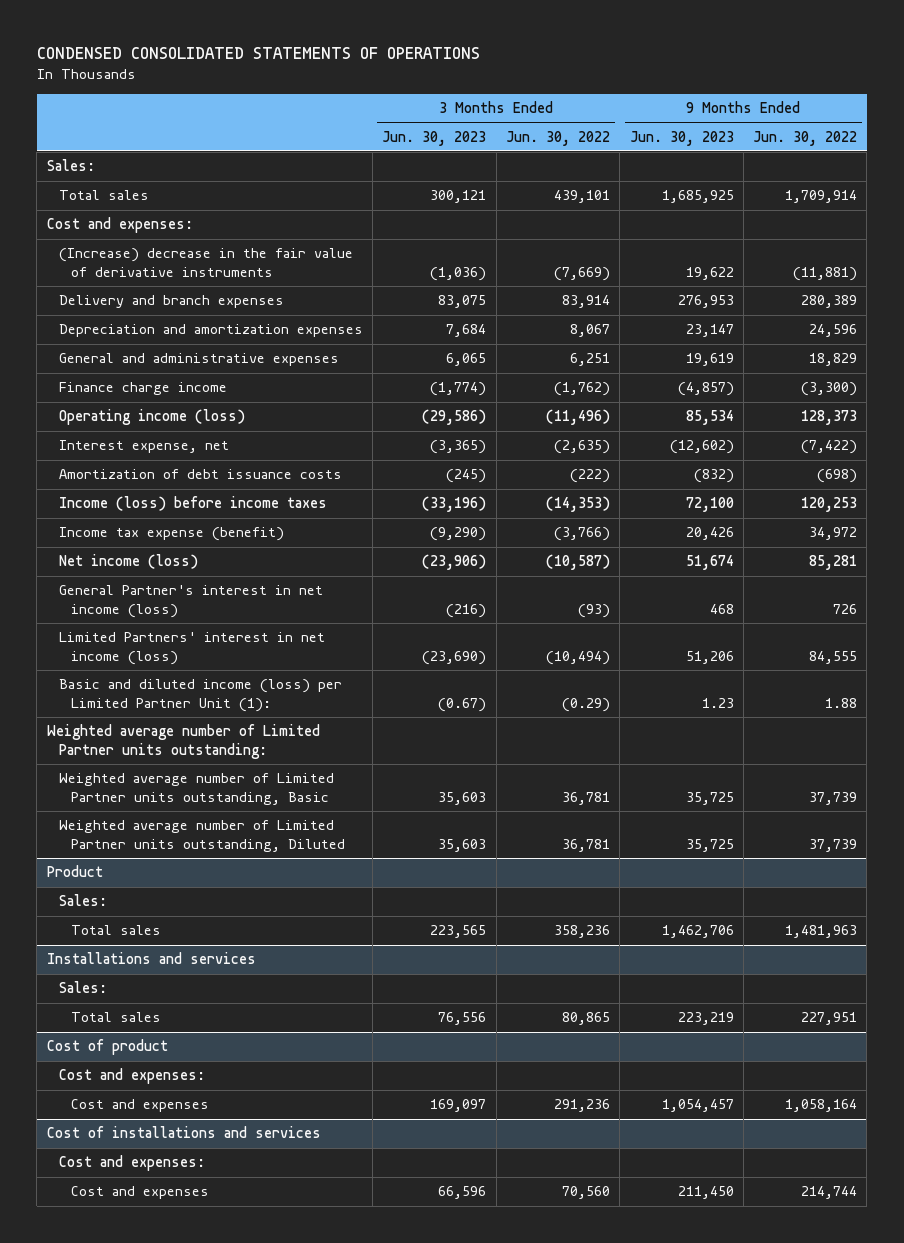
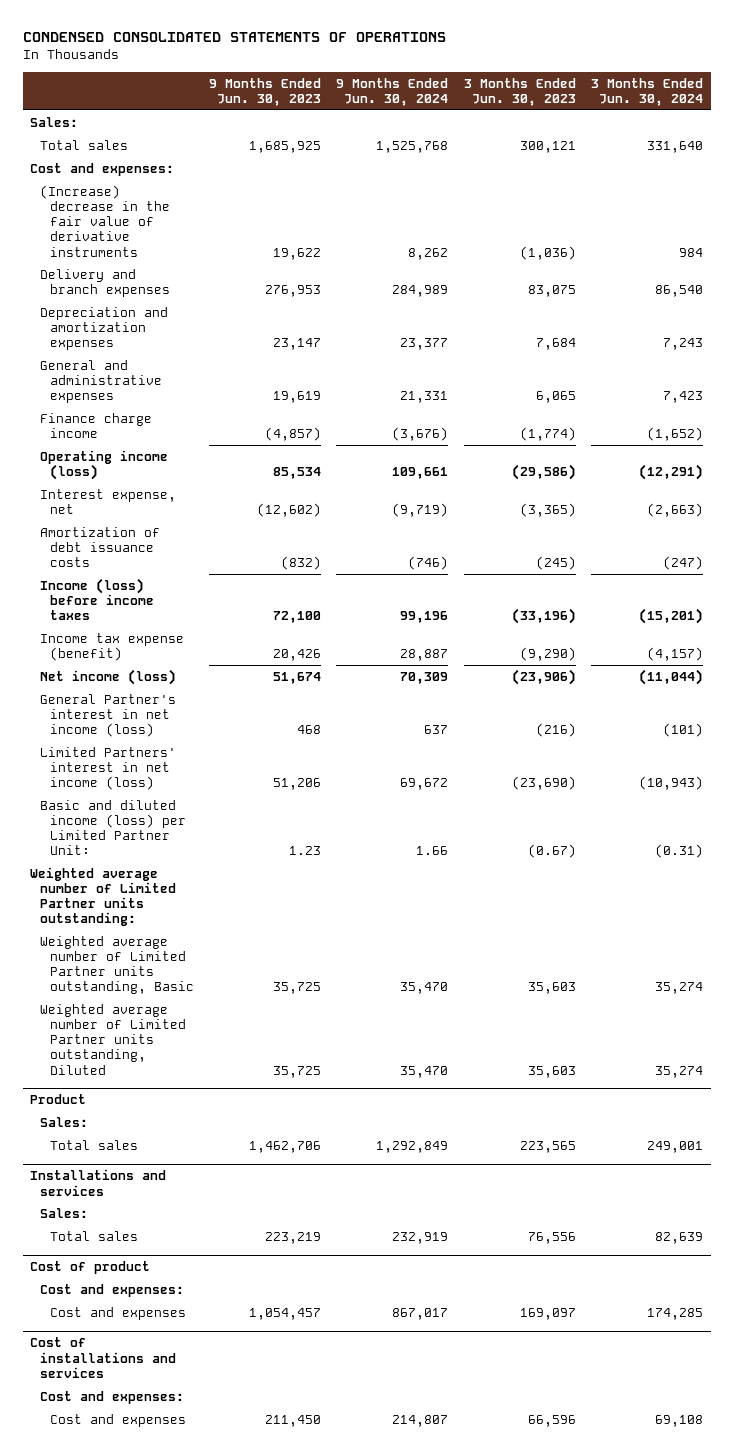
- | 3 Months Ended Jun. 30, 2023 | 3 Months Ended Jun. 30, 2022 | 9 Months Ended Jun. 30, 2023 | 9 Months Ended Jun. 30, 2022
+ | 9 Months Ended Jun. 30, 2023 | 9 Months Ended Jun. 30, 2024 | 3 Months Ended Jun. 30, 2023 | 3 Months Ended Jun. 30, 2024
- Basic and diluted income (loss) per Limited Partner Unit (1): | (0.67) | (0.29) | 1.23 | 1.88
+ Basic and diluted income (loss) per Limited Partner Unit: | 1.23 | 1.66 | (0.67) | (0.31)

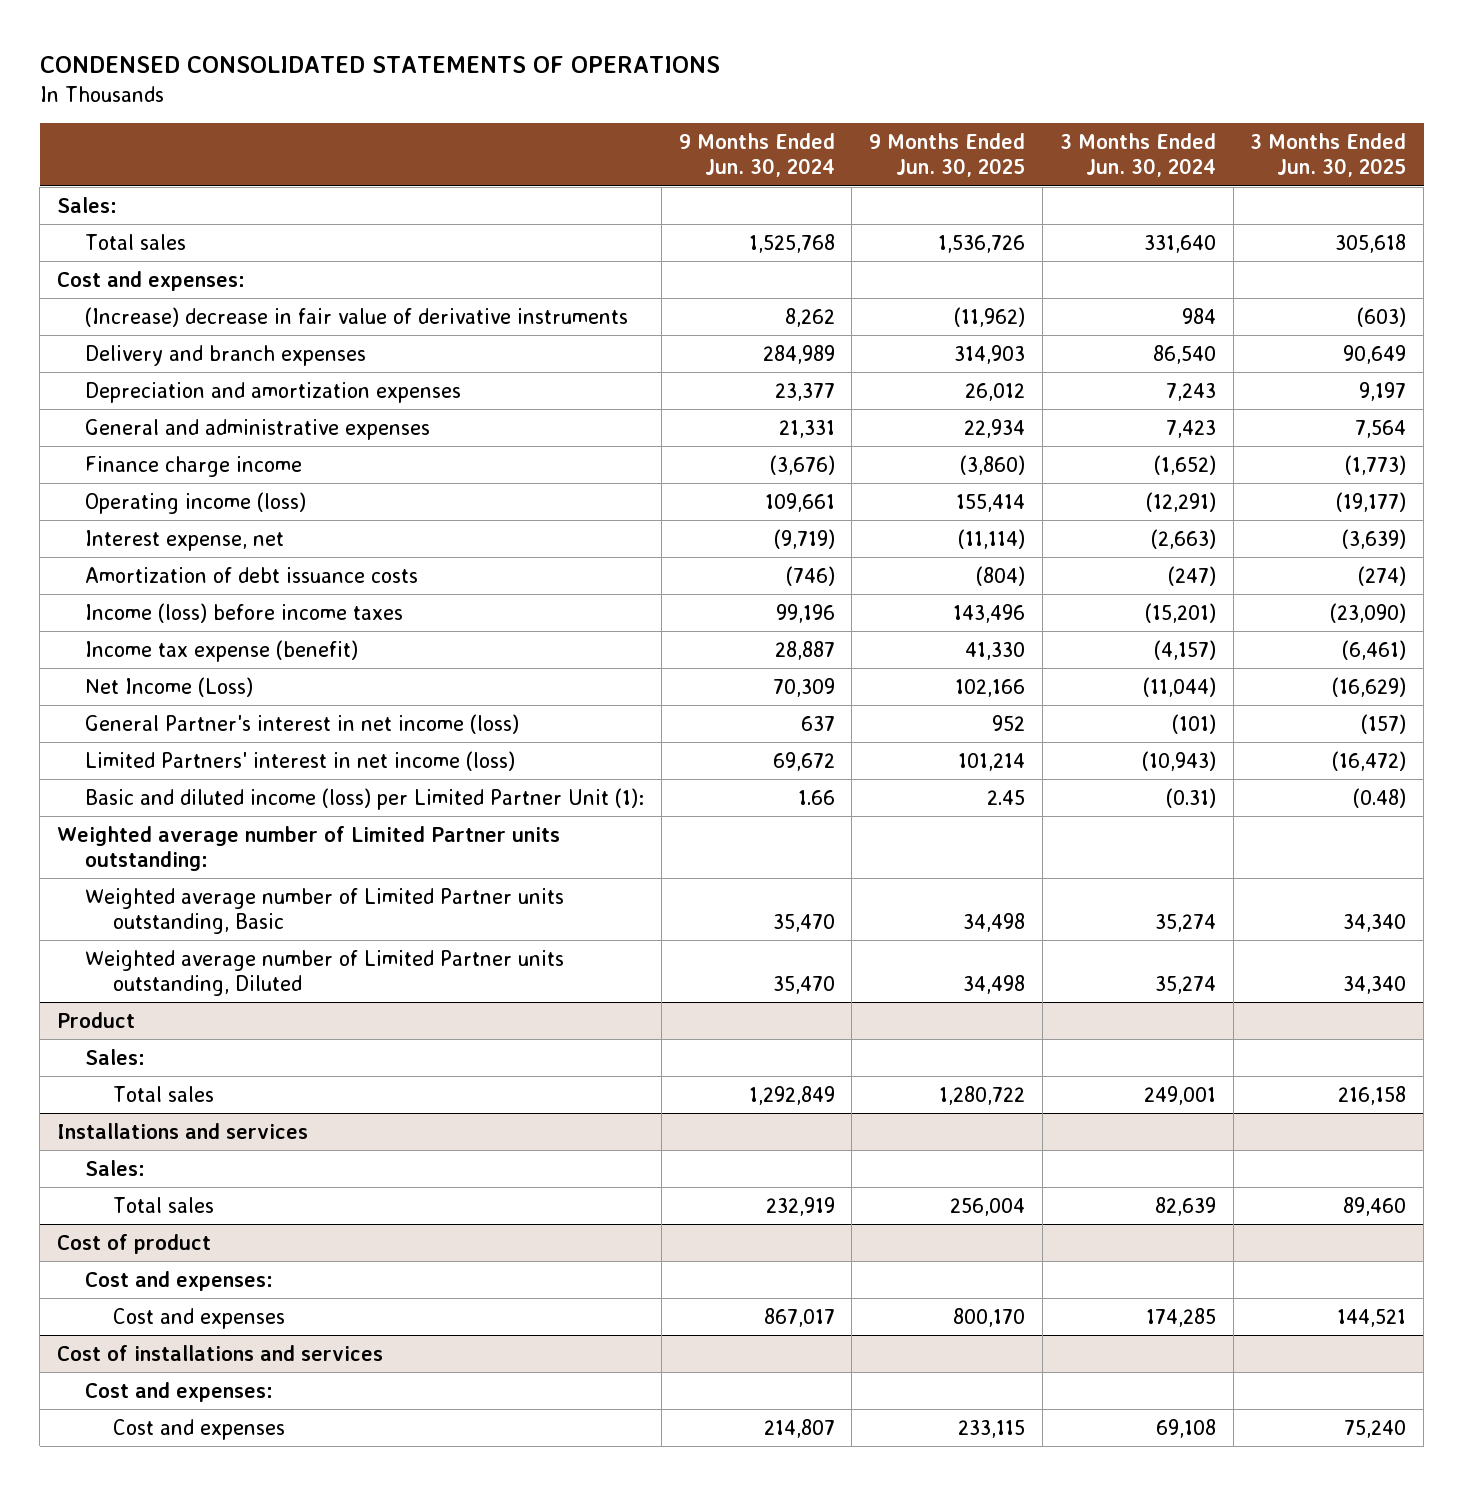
- | 9 Months Ended Jun. 30, 2023 | 9 Months Ended Jun. 30, 2024 | 3 Months Ended Jun. 30, 2023 | 3 Months Ended Jun. 30, 2024
+ | 9 Months Ended Jun. 30, 2024 | 9 Months Ended Jun. 30, 2025 | 3 Months Ended Jun. 30, 2024 | 3 Months Ended Jun. 30, 2025
- (Increase) decrease in the fair value of derivative instruments | 19,622 | 8,262 | (1,036) | 984
+ (Increase) decrease in fair value of derivative instruments | 8,262 | (11,962) | 984 | (603)
- Net income (loss) | 51,674 | 70,309 | (23,906) | (11,044)
+ Net Income (Loss) | 70,309 | 102,166 | (11,044) | (16,629)
- Basic and diluted income (loss) per Limited Partner Unit: | 1.23 | 1.66 | (0.67) | (0.31)
+ Basic and diluted income (loss) per Limited Partner Unit (1): | 1.66 | 2.45 | (0.31) | (0.48)

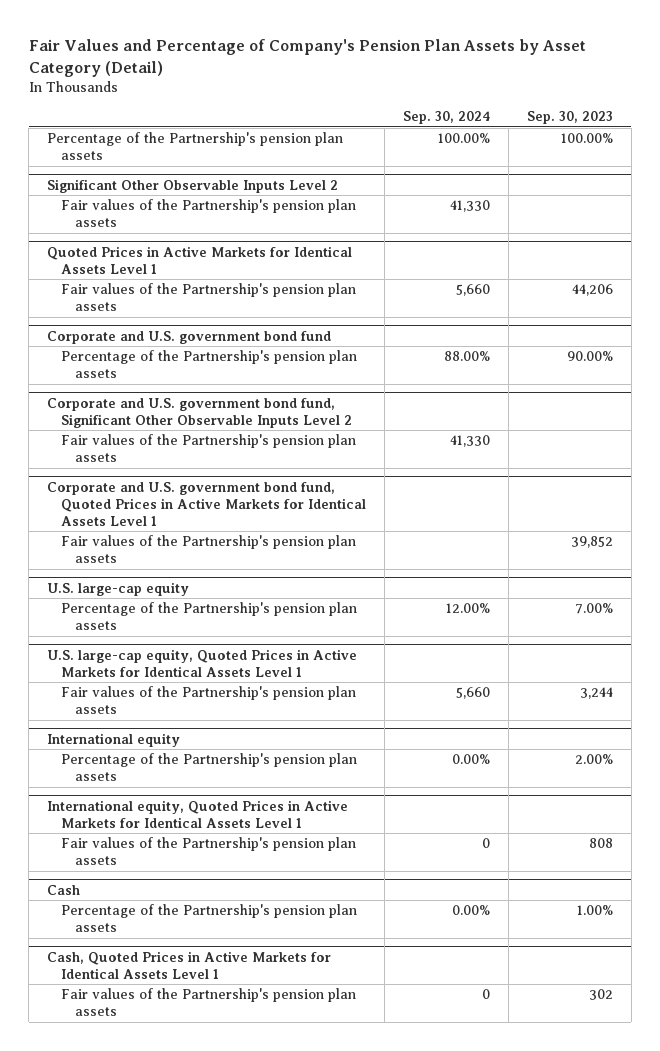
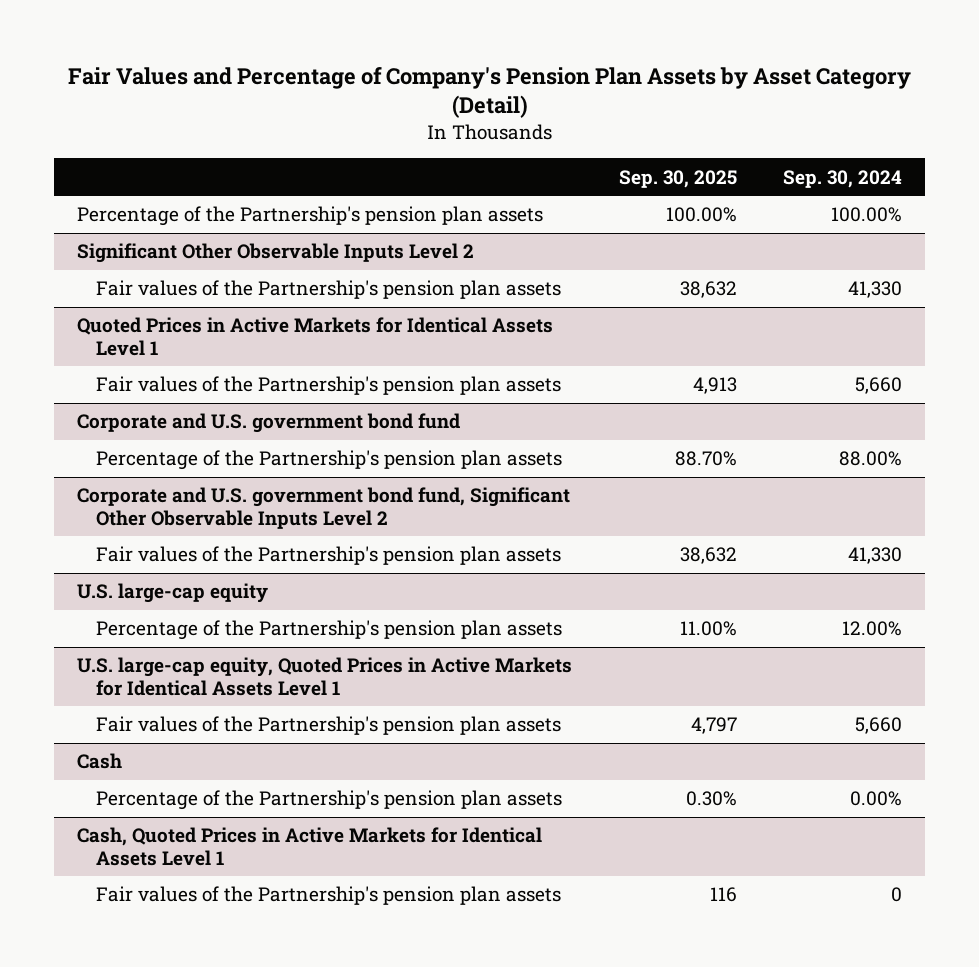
- | Sep. 30, 2024 | Sep. 30, 2023
+ | Sep. 30, 2025 | Sep. 30, 2024
- Corporate and U.S. government bond fund, Quoted Prices in Active Markets for Identical Assets Level 1
- Fair values of the Partnership's pension plan assets | | 39,852
- International equity
- Percentage of the Partnership's pension plan assets | 0.00% | 2.00%
- International equity, Quoted Prices in Active Markets for Identical Assets Level 1
- Fair values of the Partnership's pension plan assets | 0 | 808

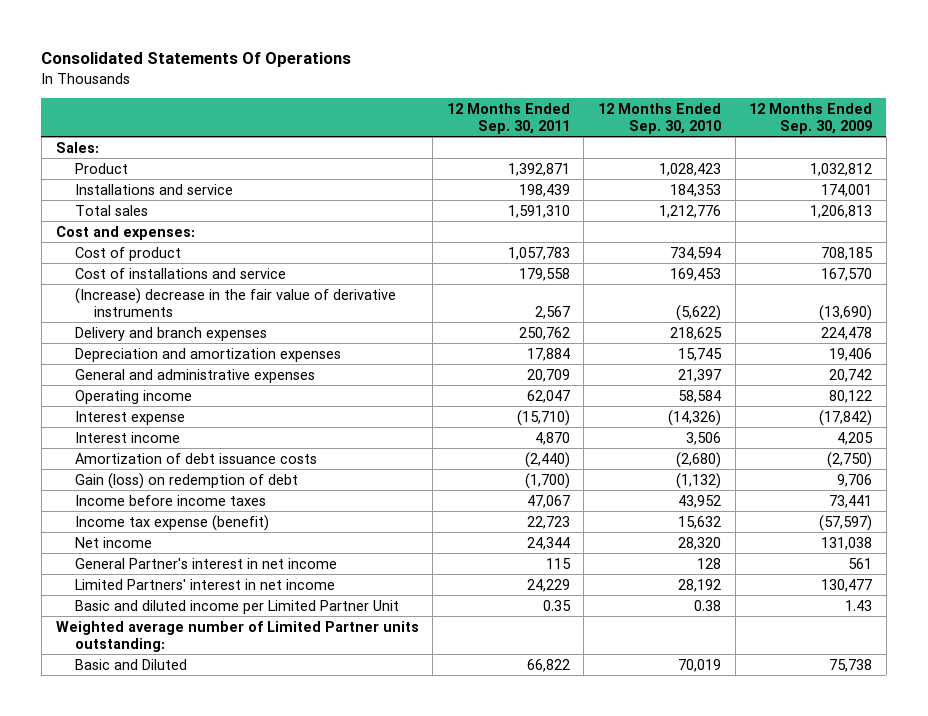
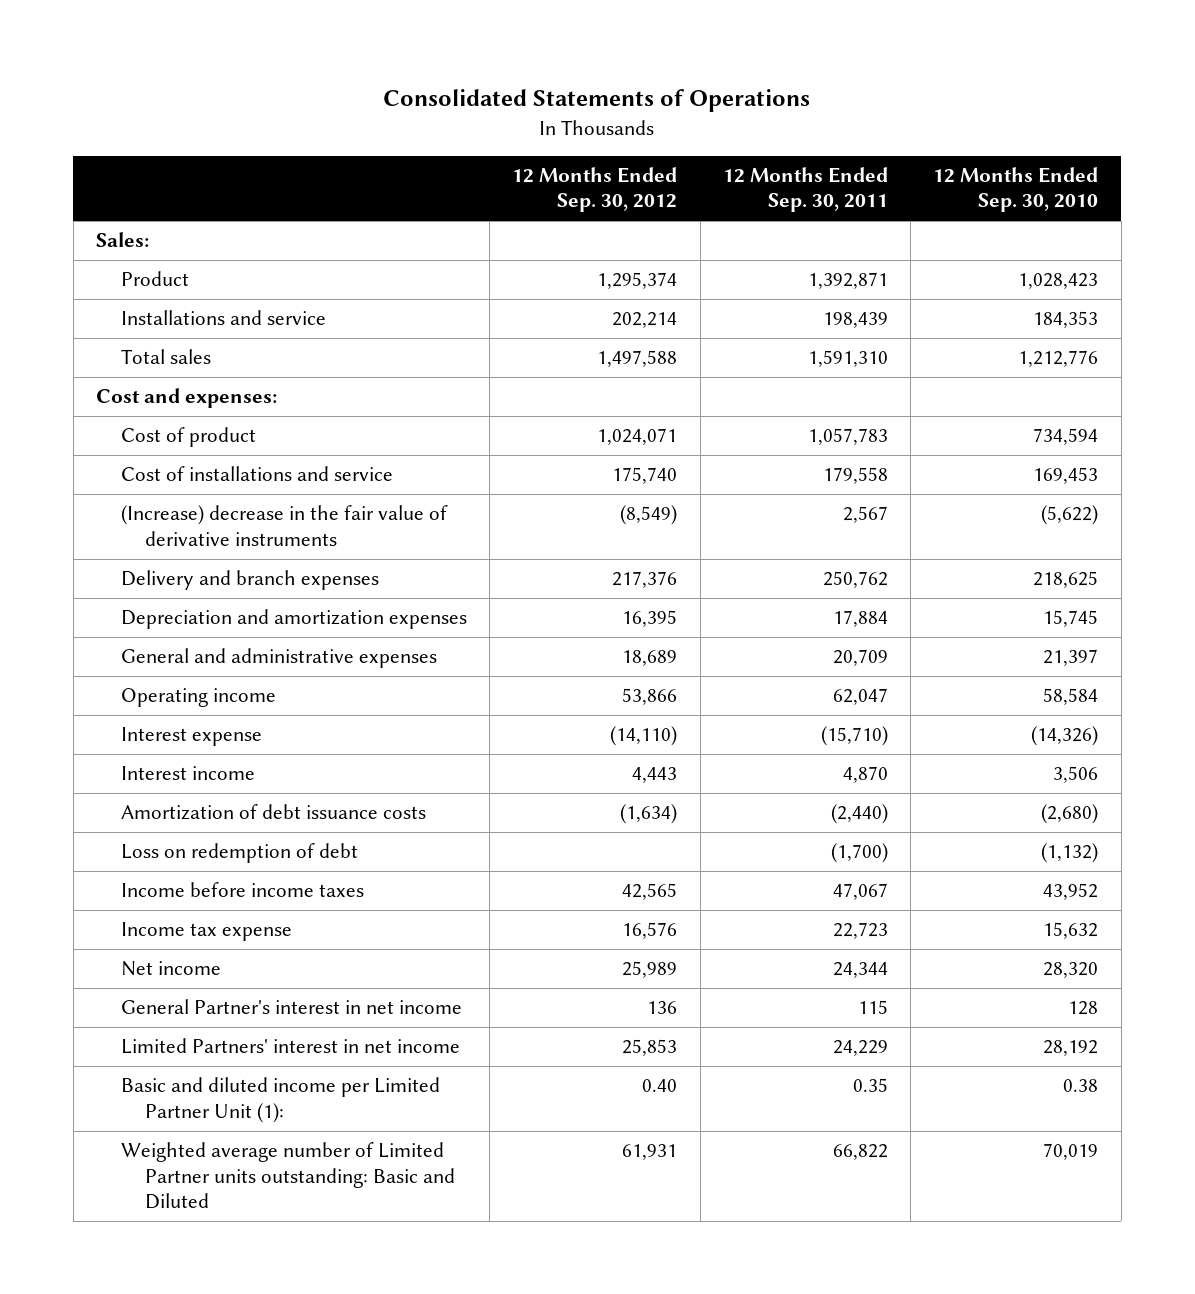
- Consolidated Statements Of Operations
+ Consolidated Statements of Operations
- | 12 Months Ended Sep. 30, 2011 | 12 Months Ended Sep. 30, 2010 | 12 Months Ended Sep. 30, 2009
+ | 12 Months Ended Sep. 30, 2012 | 12 Months Ended Sep. 30, 2011 | 12 Months Ended Sep. 30, 2010
- Gain (loss) on redemption of debt | (1,700) | (1,132) | 9,706
+ Loss on redemption of debt | | (1,700) | (1,132)
- Income tax expense (benefit) | 22,723 | 15,632 | (57,597)
+ Income tax expense | 16,576 | 22,723 | 15,632
- Basic and diluted income per Limited Partner Unit | 0.35 | 0.38 | 1.43
- Weighted average number of Limited Partner units outstanding:
- Basic and Diluted | 66,822 | 70,019 | 75,738
+ Basic and diluted income per Limited Partner Unit (1): | 0.40 | 0.35 | 0.38
+ Weighted average number of Limited Partner units outstanding: Basic and Diluted | 61,931 | 66,822 | 70,019

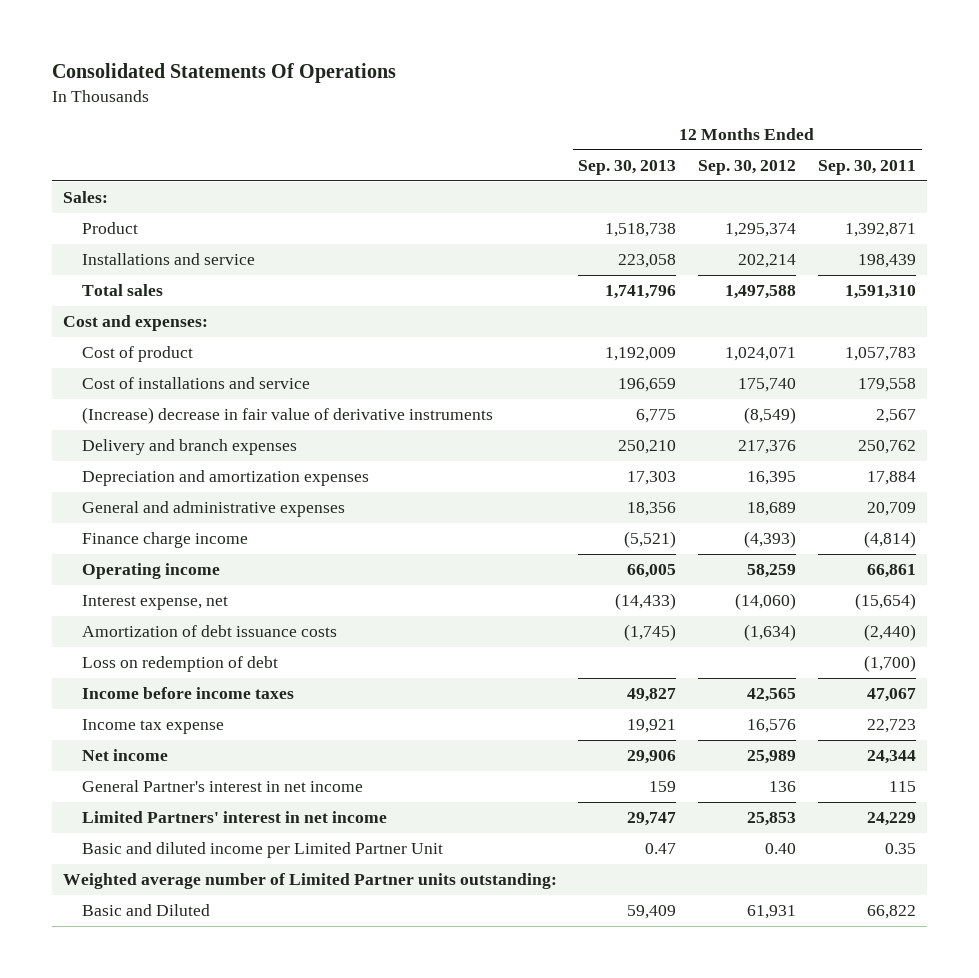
- Consolidated Statements of Operations
+ Consolidated Statements Of Operations
- | 12 Months Ended Sep. 30, 2012 | 12 Months Ended Sep. 30, 2011 | 12 Months Ended Sep. 30, 2010
+ | 12 Months Ended Sep. 30, 2013 | 12 Months Ended Sep. 30, 2012 | 12 Months Ended Sep. 30, 2011
- (Increase) decrease in the fair value of derivative instruments | (8,549) | 2,567 | (5,622)
+ (Increase) decrease in fair value of derivative instruments | 6,775 | (8,549) | 2,567
- Operating income | 53,866 | 62,047 | 58,584
- Interest expense | (14,110) | (15,710) | (14,326)
- Interest income | 4,443 | 4,870 | 3,506
+ Finance charge income | (5,521) | (4,393) | (4,814)
+ Operating income | 66,005 | 58,259 | 66,861
+ Interest expense, net | (14,433) | (14,060) | (15,654)
- Basic and diluted income per Limited Partner Unit (1): | 0.40 | 0.35 | 0.38
- Weighted average number of Limited Partner units outstanding: Basic and Diluted | 61,931 | 66,822 | 70,019
+ Basic and diluted income per Limited Partner Unit | 0.47 | 0.40 | 0.35
+ Weighted average number of Limited Partner units outstanding:
+ Basic and Diluted | 59,409 | 61,931 | 66,822

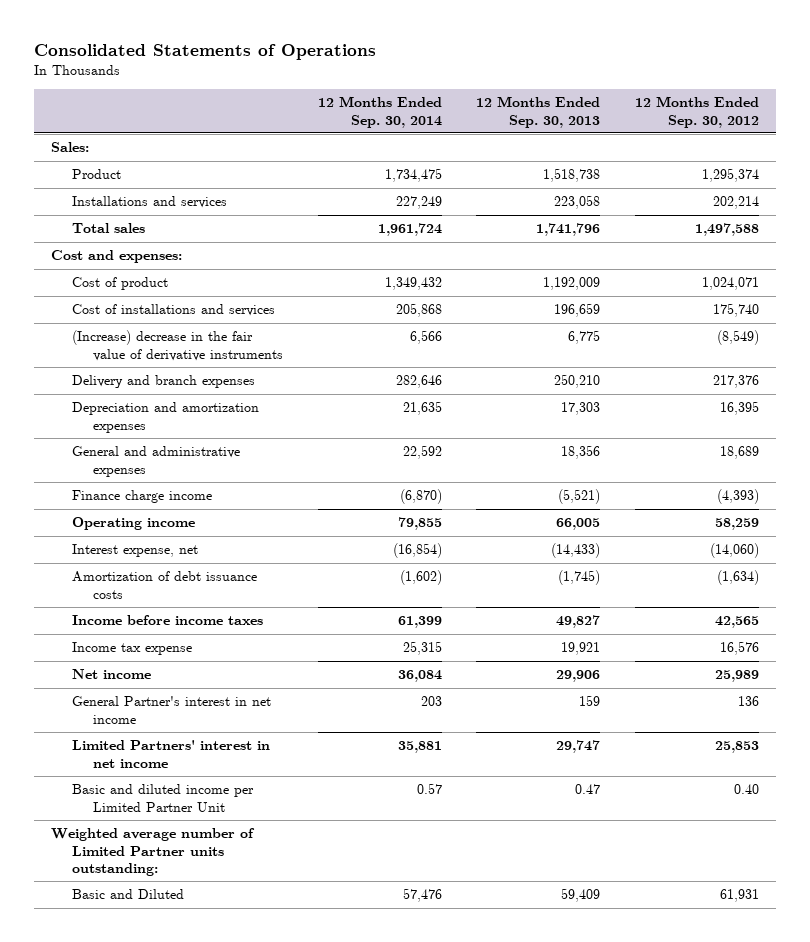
- Consolidated Statements Of Operations
+ Consolidated Statements of Operations
- | 12 Months Ended Sep. 30, 2013 | 12 Months Ended Sep. 30, 2012 | 12 Months Ended Sep. 30, 2011
+ | 12 Months Ended Sep. 30, 2014 | 12 Months Ended Sep. 30, 2013 | 12 Months Ended Sep. 30, 2012
- Installations and service | 223,058 | 202,214 | 198,439
+ Installations and services | 227,249 | 223,058 | 202,214
- Cost of installations and service | 196,659 | 175,740 | 179,558
- (Increase) decrease in fair value of derivative instruments | 6,775 | (8,549) | 2,567
+ Cost of installations and services | 205,868 | 196,659 | 175,740
+ (Increase) decrease in the fair value of derivative instruments | 6,566 | 6,775 | (8,549)
- Loss on redemption of debt | | | (1,700)

